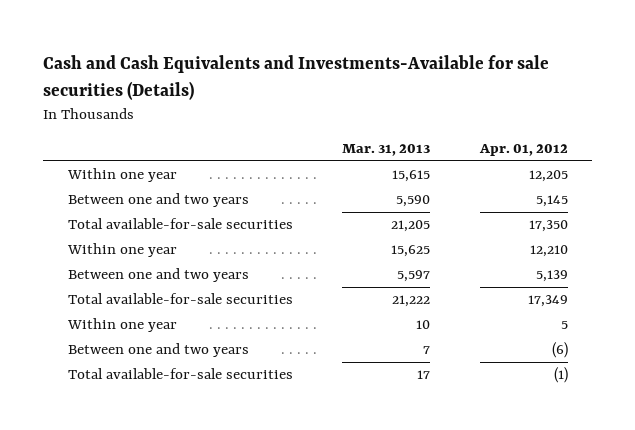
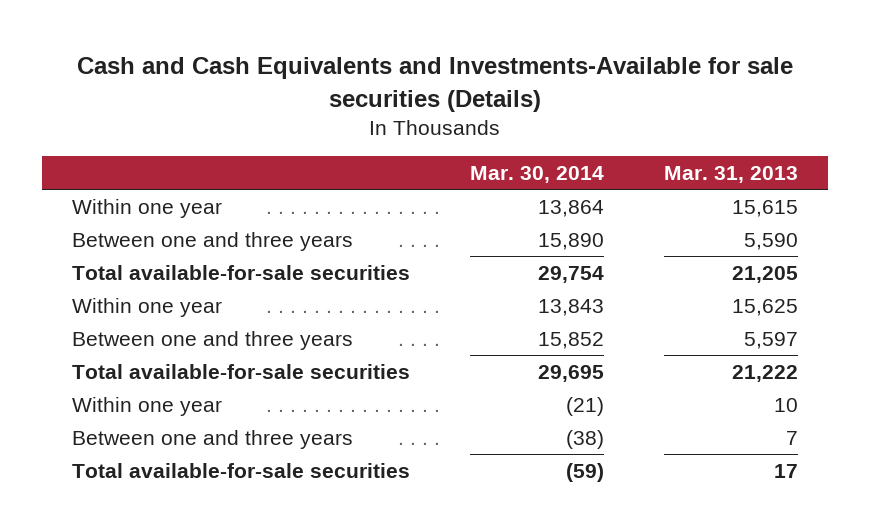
- | Mar. 31, 2013 | Apr. 01, 2012
+ | Mar. 30, 2014 | Mar. 31, 2013
- Between one and two years | 5,590 | 5,145
+ Between one and three years | 15,890 | 5,590
- Between one and two years | 5,597 | 5,139
+ Between one and three years | 15,852 | 5,597
- Between one and two years | 7 | (6)
+ Between one and three years | (38) | 7

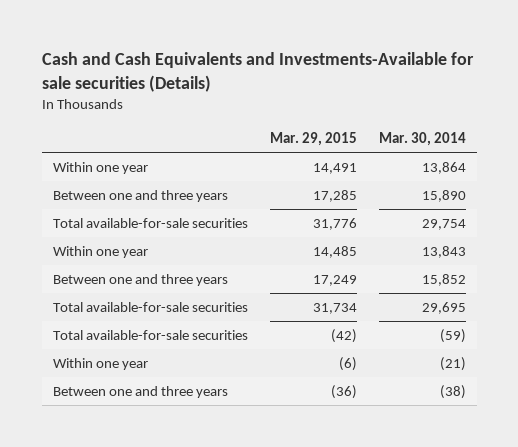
- | Mar. 30, 2014 | Mar. 31, 2013
+ | Mar. 29, 2015 | Mar. 30, 2014
moved up: Total available-for-sale securities | (42) | (59)

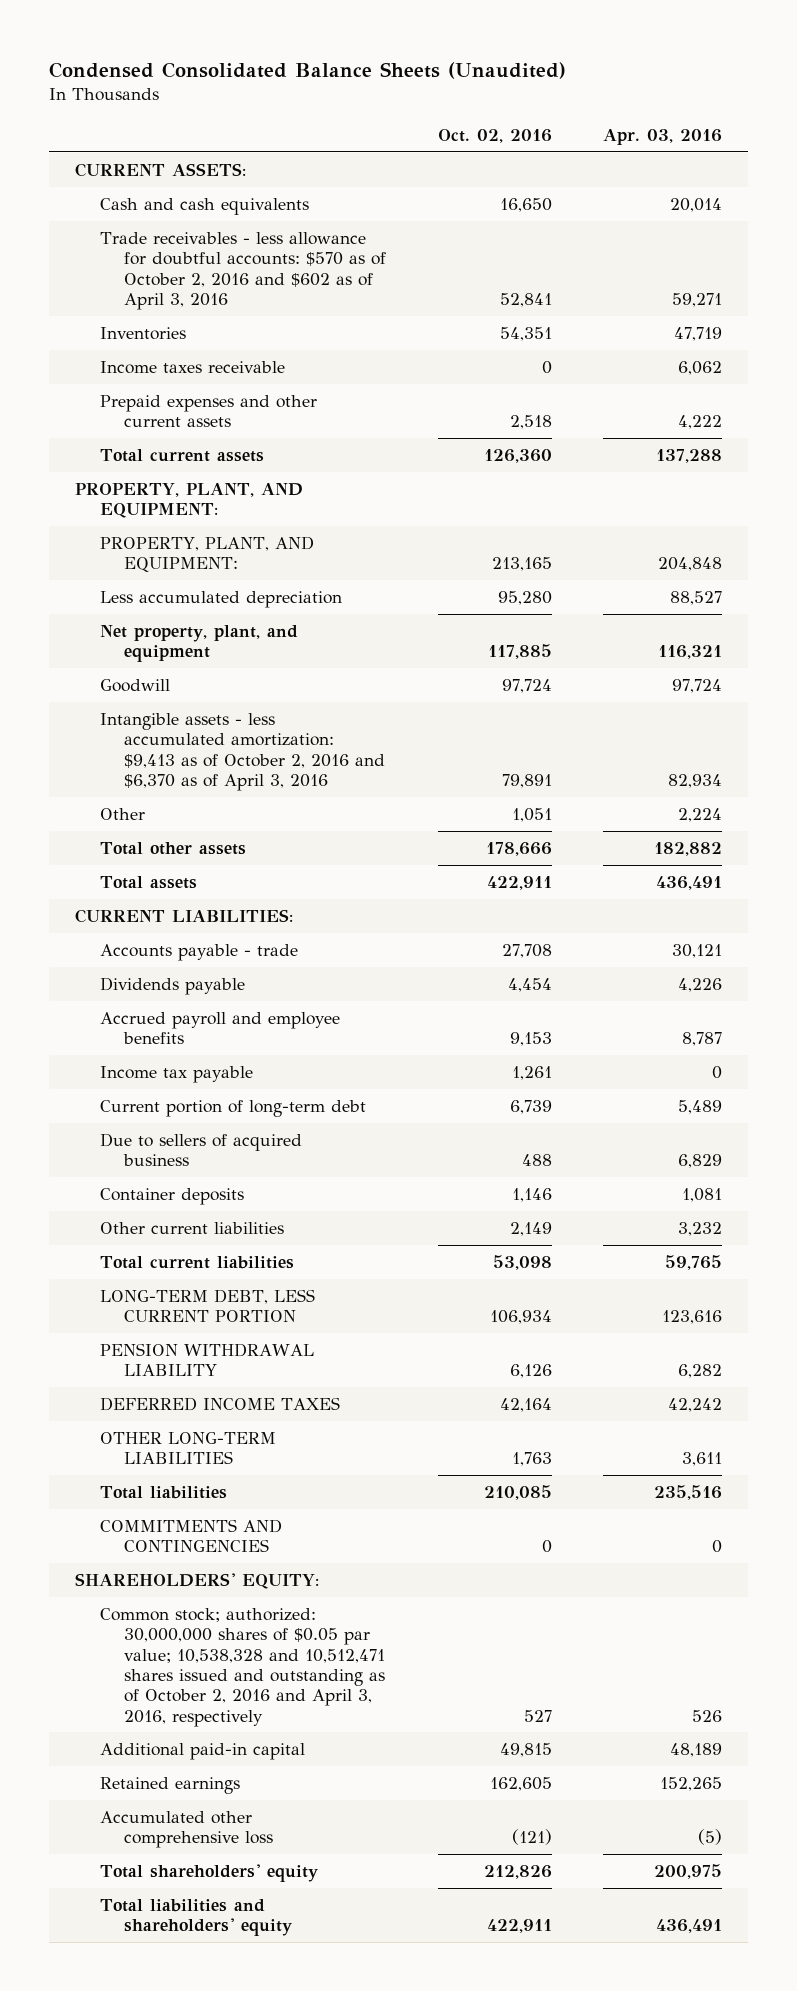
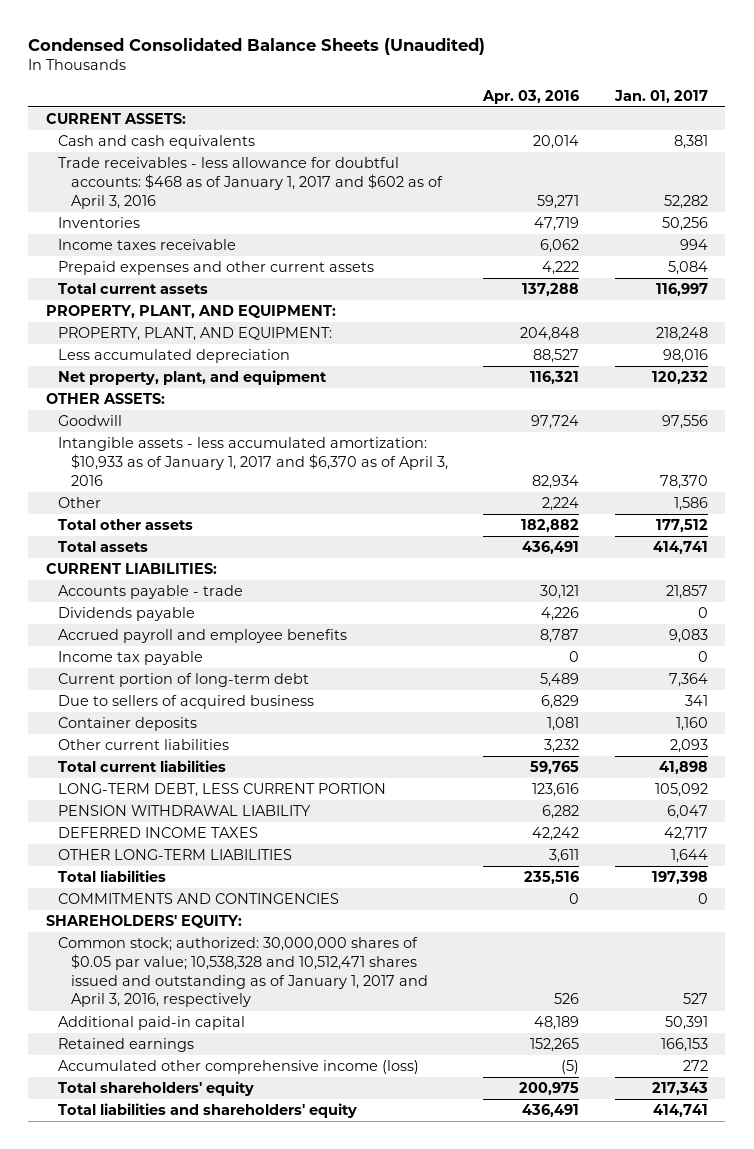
- | Oct. 02, 2016 | Apr. 03, 2016
+ | Apr. 03, 2016 | Jan. 01, 2017
- Trade receivables - less allowance for doubtful accounts: $570 as of October 2, 2016 and $602 as of April 3, 2016 | 52,841 | 59,271
+ Trade receivables - less allowance for doubtful accounts: $468 as of January 1, 2017 and $602 as of April 3, 2016 | 59,271 | 52,282
+ OTHER ASSETS:
- Intangible assets - less accumulated amortization: $9,413 as of October 2, 2016 and $6,370 as of April 3, 2016 | 79,891 | 82,934
+ Intangible assets - less accumulated amortization: $10,933 as of January 1, 2017 and $6,370 as of April 3, 2016 | 82,934 | 78,370
- Common stock; authorized: 30,000,000 shares of $0.05 par value; 10,538,328 and 10,512,471 shares issued and outstanding as of October 2, 2016 and April 3, 2016, respectively | 527 | 526
+ Common stock; authorized: 30,000,000 shares of $0.05 par value; 10,538,328 and 10,512,471 shares issued and outstanding as of January 1, 2017 and April 3, 2016, respectively | 526 | 527
- Accumulated other comprehensive loss | (121) | (5)
+ Accumulated other comprehensive income (loss) | (5) | 272

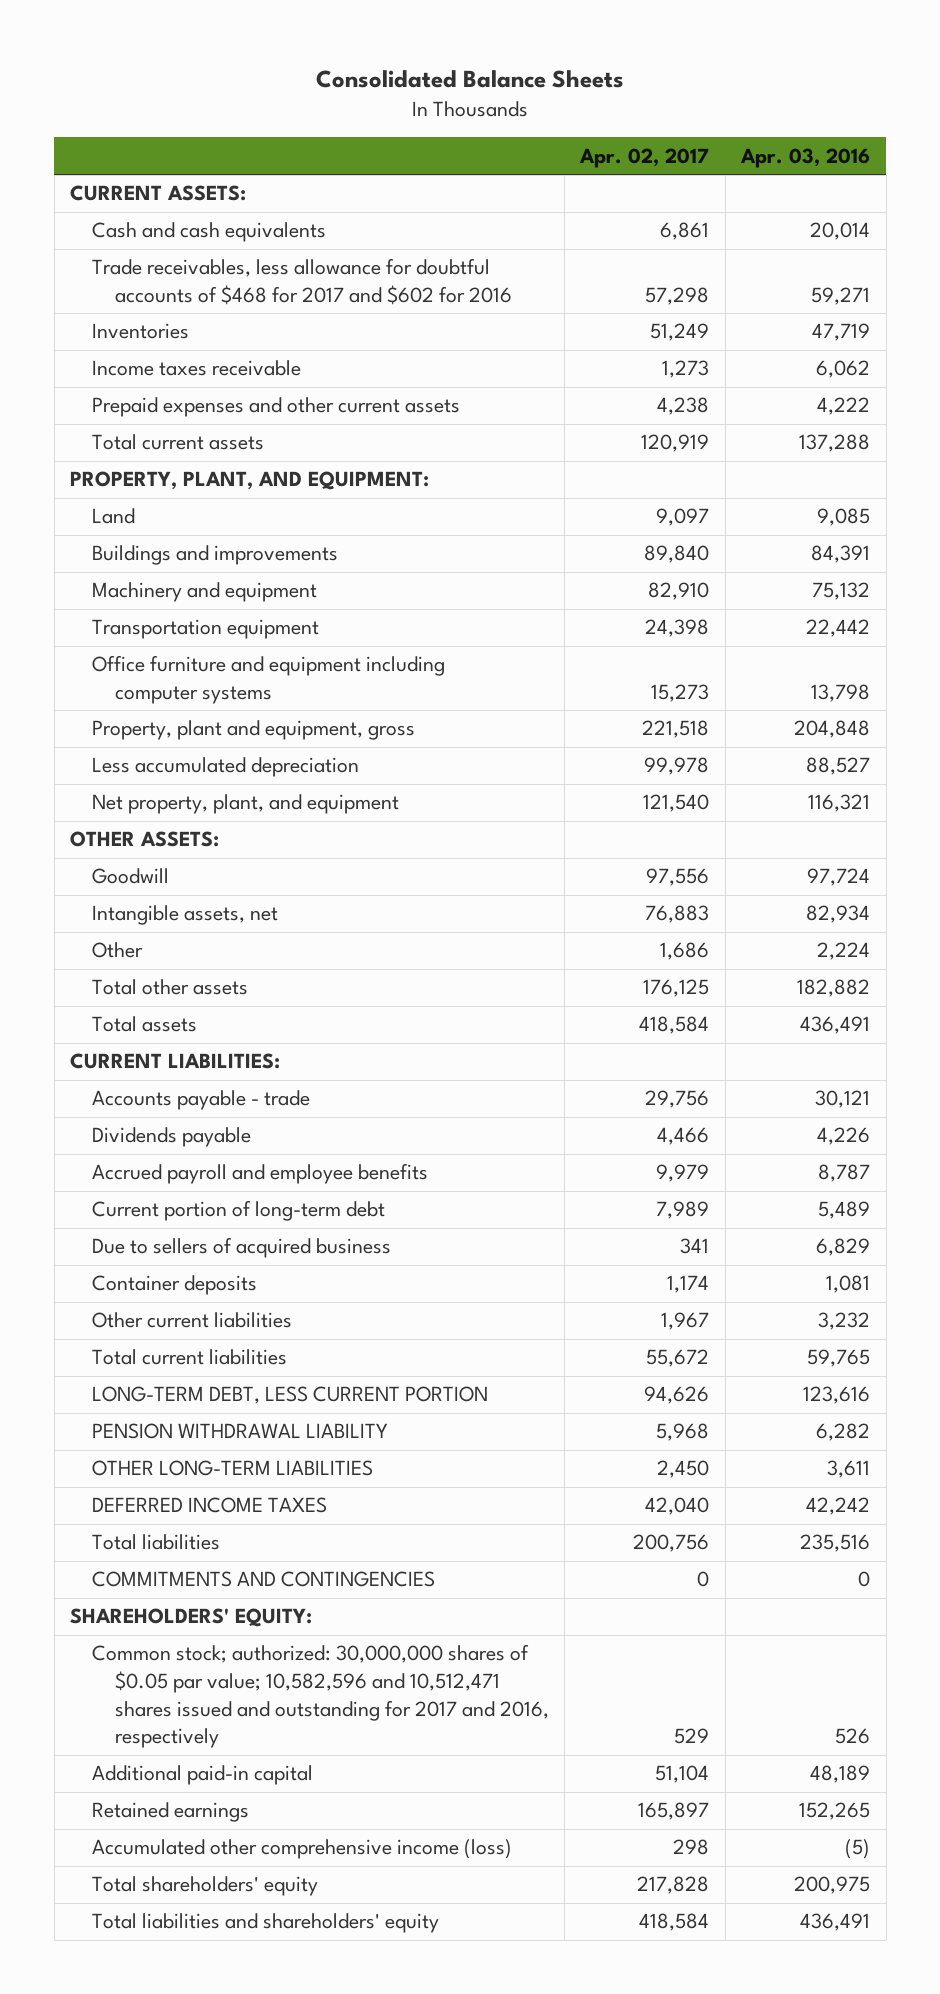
- Condensed Consolidated Balance Sheets (Unaudited)
+ Consolidated Balance Sheets
- | Apr. 03, 2016 | Jan. 01, 2017
+ | Apr. 02, 2017 | Apr. 03, 2016
- Trade receivables - less allowance for doubtful accounts: $468 as of January 1, 2017 and $602 as of April 3, 2016 | 59,271 | 52,282
+ Trade receivables, less allowance for doubtful accounts of $468 for 2017 and $602 for 2016 | 57,298 | 59,271
- PROPERTY, PLANT, AND EQUIPMENT: | 204,848 | 218,248
+ Land | 9,097 | 9,085
+ Buildings and improvements | 89,840 | 84,391
+ Machinery and equipment | 82,910 | 75,132
+ Transportation equipment | 24,398 | 22,442
+ Office furniture and equipment including computer systems | 15,273 | 13,798
+ Property, plant and equipment, gross | 221,518 | 204,848
- Intangible assets - less accumulated amortization: $10,933 as of January 1, 2017 and $6,370 as of April 3, 2016 | 82,934 | 78,370
+ Intangible assets, net | 76,883 | 82,934
- Income tax payable | 0 | 0
moved down: DEFERRED INCOME TAXES | 42,040 | 42,242
- Common stock; authorized: 30,000,000 shares of $0.05 par value; 10,538,328 and 10,512,471 shares issued and outstanding as of January 1, 2017 and April 3, 2016, respectively | 526 | 527
+ Common stock; authorized: 30,000,000 shares of $0.05 par value; 10,582,596 and 10,512,471 shares issued and outstanding for 2017 and 2016, respectively | 529 | 526

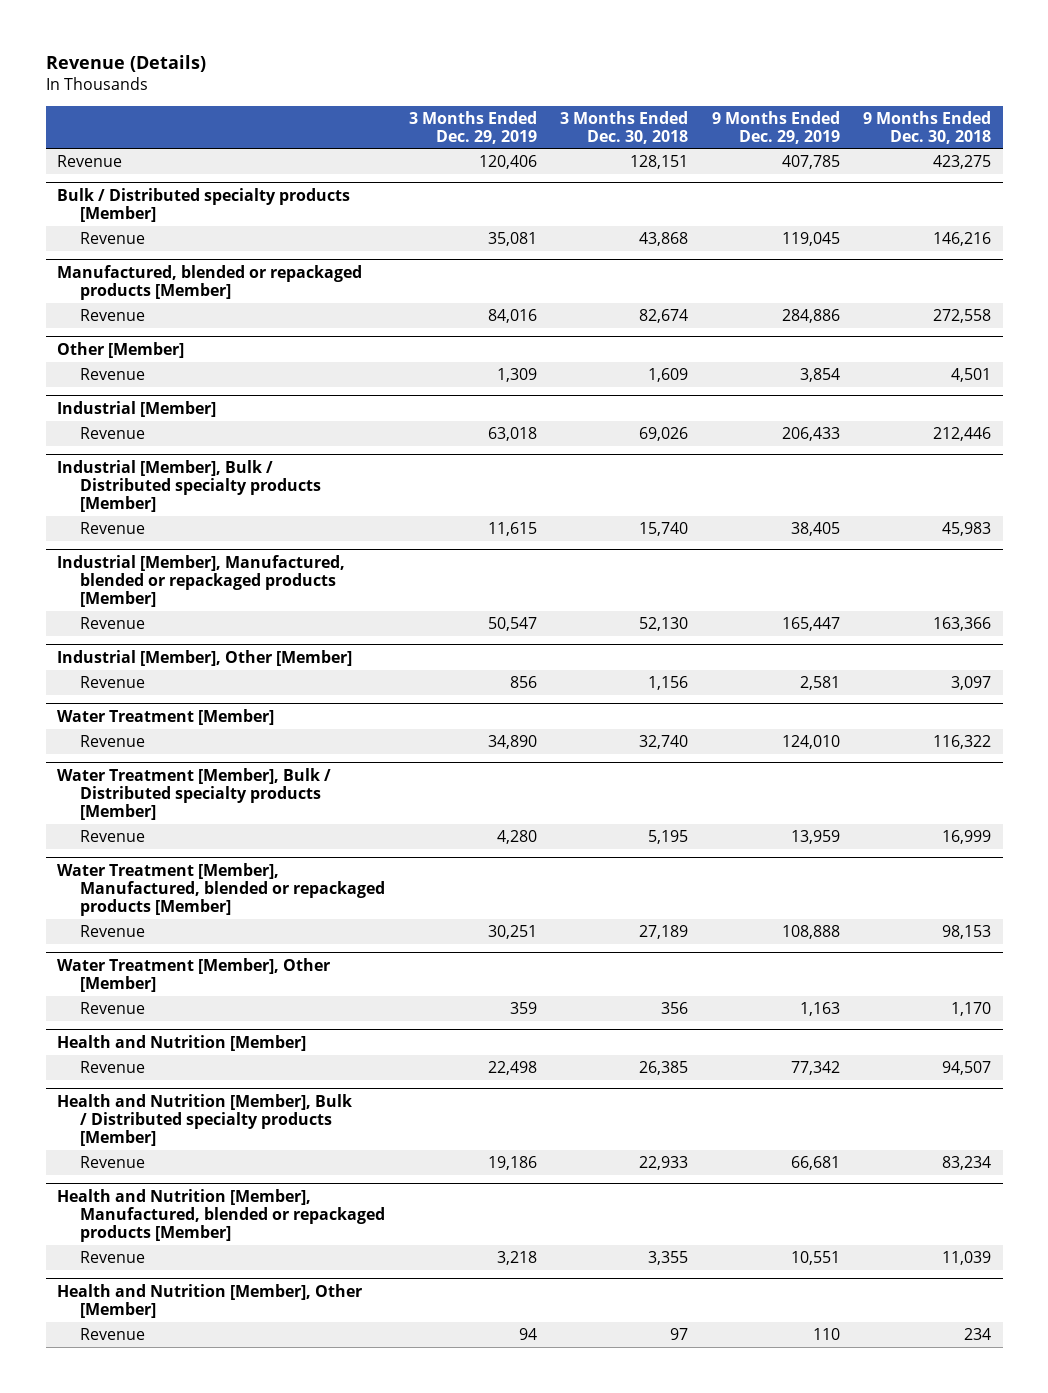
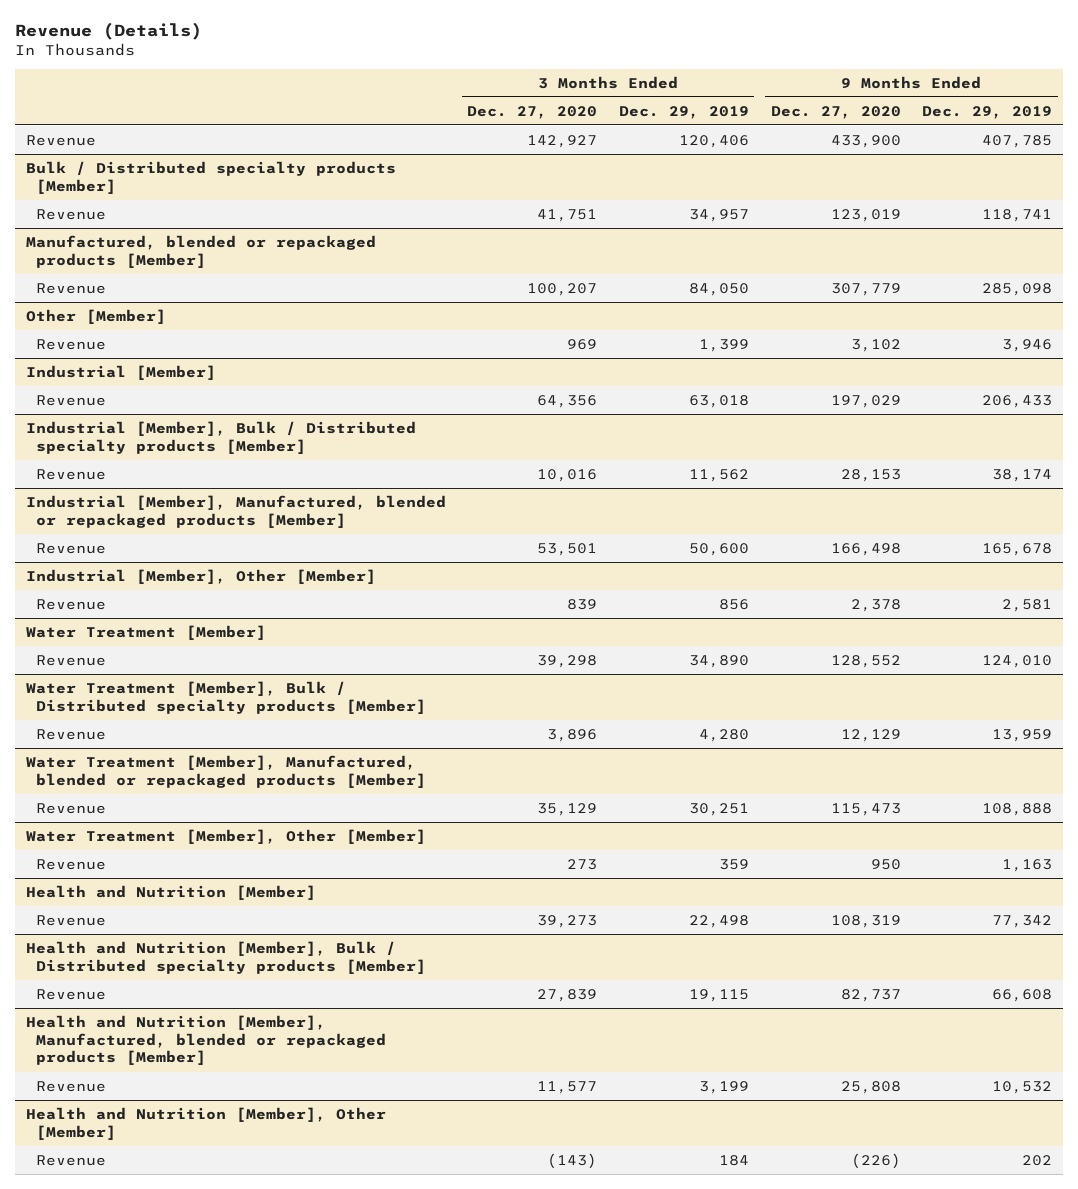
- | 3 Months Ended Dec. 29, 2019 | 3 Months Ended Dec. 30, 2018 | 9 Months Ended Dec. 29, 2019 | 9 Months Ended Dec. 30, 2018
+ | 3 Months Ended Dec. 27, 2020 | 3 Months Ended Dec. 29, 2019 | 9 Months Ended Dec. 27, 2020 | 9 Months Ended Dec. 29, 2019
@ Bulk / Distributed specialty products [Member]
- Revenue | 35,081 | 43,868 | 119,045 | 146,216
+ Revenue | 41,751 | 34,957 | 123,019 | 118,741
@ Manufactured, blended or repackaged products [Member]
- Revenue | 84,016 | 82,674 | 284,886 | 272,558
+ Revenue | 100,207 | 84,050 | 307,779 | 285,098
@ Other [Member]
- Revenue | 1,309 | 1,609 | 3,854 | 4,501
+ Revenue | 969 | 1,399 | 3,102 | 3,946
@ Industrial [Member], Bulk / Distributed specialty products [Member]
- Revenue | 11,615 | 15,740 | 38,405 | 45,983
+ Revenue | 10,016 | 11,562 | 28,153 | 38,174
@ Industrial [Member], Manufactured, blended or repackaged products [Member]
- Revenue | 50,547 | 52,130 | 165,447 | 163,366
+ Revenue | 53,501 | 50,600 | 166,498 | 165,678
@ Health and Nutrition [Member], Bulk / Distributed specialty products [Member]
- Revenue | 19,186 | 22,933 | 66,681 | 83,234
+ Revenue | 27,839 | 19,115 | 82,737 | 66,608
@ Health and Nutrition [Member], Manufactured, blended or repackaged products [Member]
- Revenue | 3,218 | 3,355 | 10,551 | 11,039
+ Revenue | 11,577 | 3,199 | 25,808 | 10,532
@ Health and Nutrition [Member], Other [Member]
- Revenue | 94 | 97 | 110 | 234
+ Revenue | (143) | 184 | (226) | 202

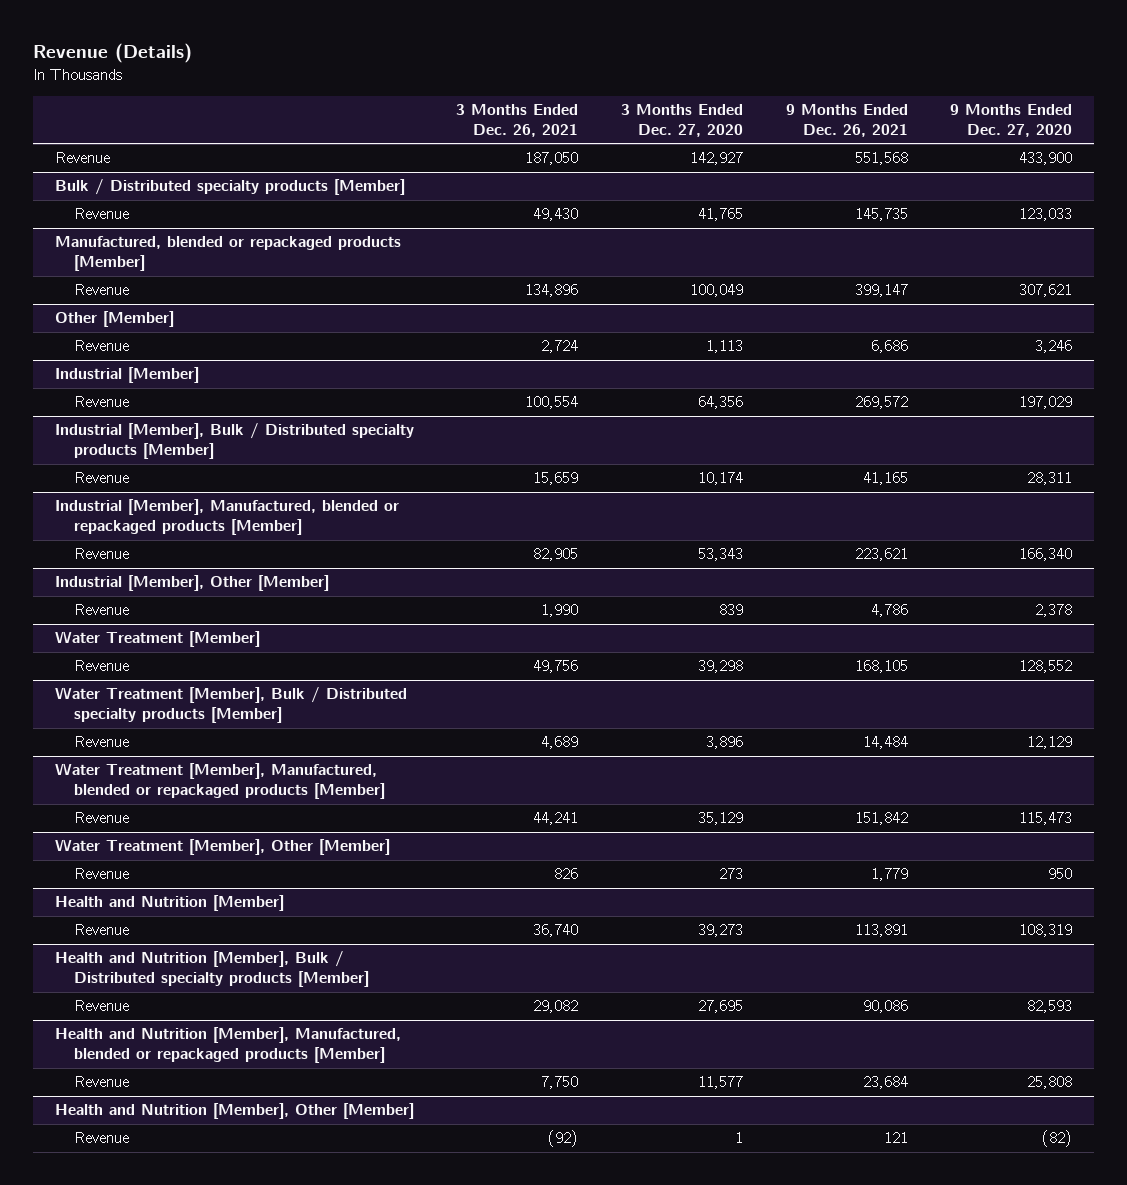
- | 3 Months Ended Dec. 27, 2020 | 3 Months Ended Dec. 29, 2019 | 9 Months Ended Dec. 27, 2020 | 9 Months Ended Dec. 29, 2019
+ | 3 Months Ended Dec. 26, 2021 | 3 Months Ended Dec. 27, 2020 | 9 Months Ended Dec. 26, 2021 | 9 Months Ended Dec. 27, 2020
@ Bulk / Distributed specialty products [Member]
- Revenue | 41,751 | 34,957 | 123,019 | 118,741
+ Revenue | 49,430 | 41,765 | 145,735 | 123,033
@ Manufactured, blended or repackaged products [Member]
- Revenue | 100,207 | 84,050 | 307,779 | 285,098
+ Revenue | 134,896 | 100,049 | 399,147 | 307,621
@ Other [Member]
- Revenue | 969 | 1,399 | 3,102 | 3,946
+ Revenue | 2,724 | 1,113 | 6,686 | 3,246
@ Industrial [Member], Bulk / Distributed specialty products [Member]
- Revenue | 10,016 | 11,562 | 28,153 | 38,174
+ Revenue | 15,659 | 10,174 | 41,165 | 28,311
@ Industrial [Member], Manufactured, blended or repackaged products [Member]
- Revenue | 53,501 | 50,600 | 166,498 | 165,678
+ Revenue | 82,905 | 53,343 | 223,621 | 166,340
@ Health and Nutrition [Member], Bulk / Distributed specialty products [Member]
- Revenue | 27,839 | 19,115 | 82,737 | 66,608
+ Revenue | 29,082 | 27,695 | 90,086 | 82,593
@ Health and Nutrition [Member], Other [Member]
- Revenue | (143) | 184 | (226) | 202
+ Revenue | (92) | 1 | 121 | (82)

